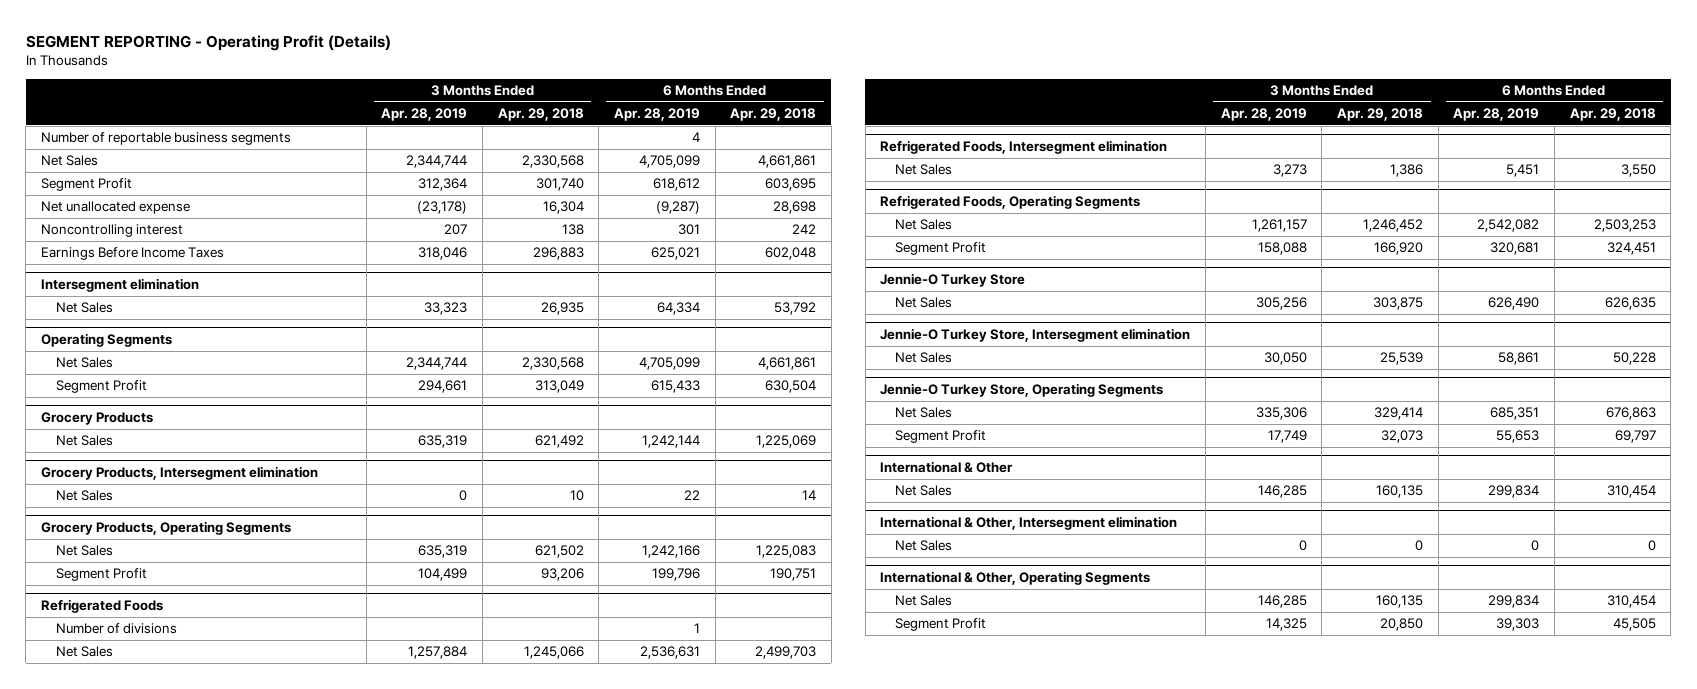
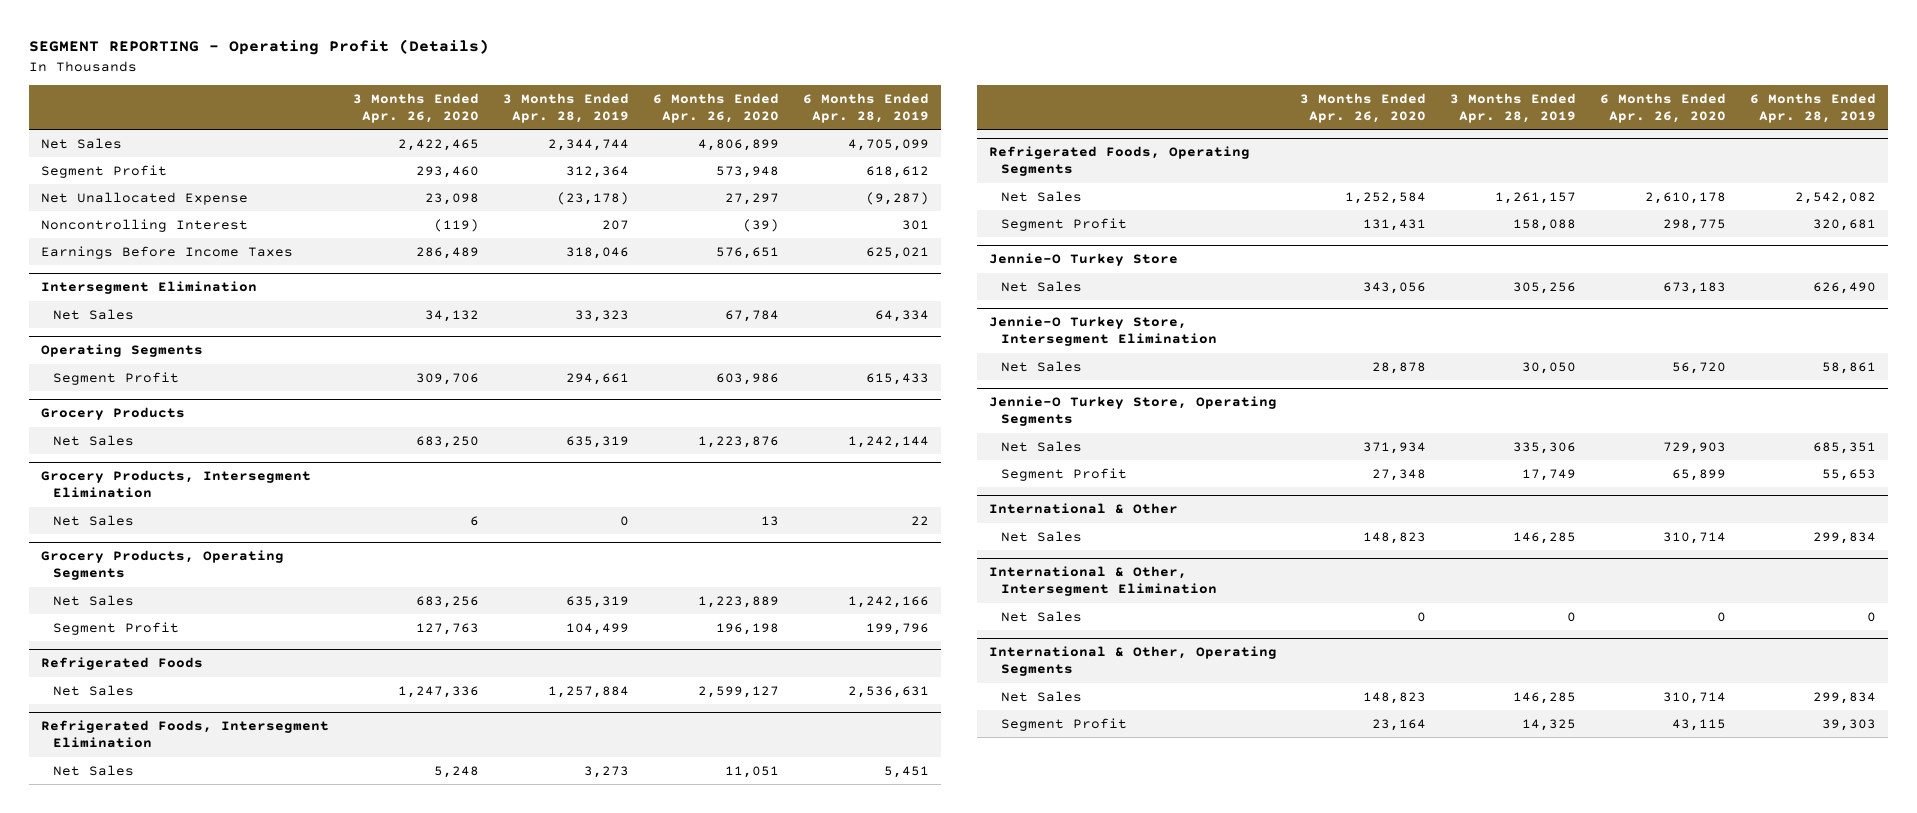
- | 3 Months Ended Apr. 28, 2019 | 3 Months Ended Apr. 29, 2018 | 6 Months Ended Apr. 28, 2019 | 6 Months Ended Apr. 29, 2018
+ | 3 Months Ended Apr. 26, 2020 | 3 Months Ended Apr. 28, 2019 | 6 Months Ended Apr. 26, 2020 | 6 Months Ended Apr. 28, 2019
- Number of reportable business segments | | | 4 |
- Net unallocated expense | (23,178) | 16,304 | (9,287) | 28,698
- Noncontrolling interest | 207 | 138 | 301 | 242
+ Net Unallocated Expense | 23,098 | (23,178) | 27,297 | (9,287)
+ Noncontrolling Interest | (119) | 207 | (39) | 301
- Intersegment elimination
+ Intersegment Elimination
@ Operating Segments
- Net Sales | 2,344,744 | 2,330,568 | 4,705,099 | 4,661,861
- Grocery Products, Intersegment elimination
+ Grocery Products, Intersegment Elimination
@ Refrigerated Foods
- Number of divisions | | | 1 |
- Refrigerated Foods, Intersegment elimination
+ Refrigerated Foods, Intersegment Elimination
- Jennie-O Turkey Store, Intersegment elimination
+ Jennie-O Turkey Store, Intersegment Elimination
- International & Other, Intersegment elimination
+ International & Other, Intersegment Elimination

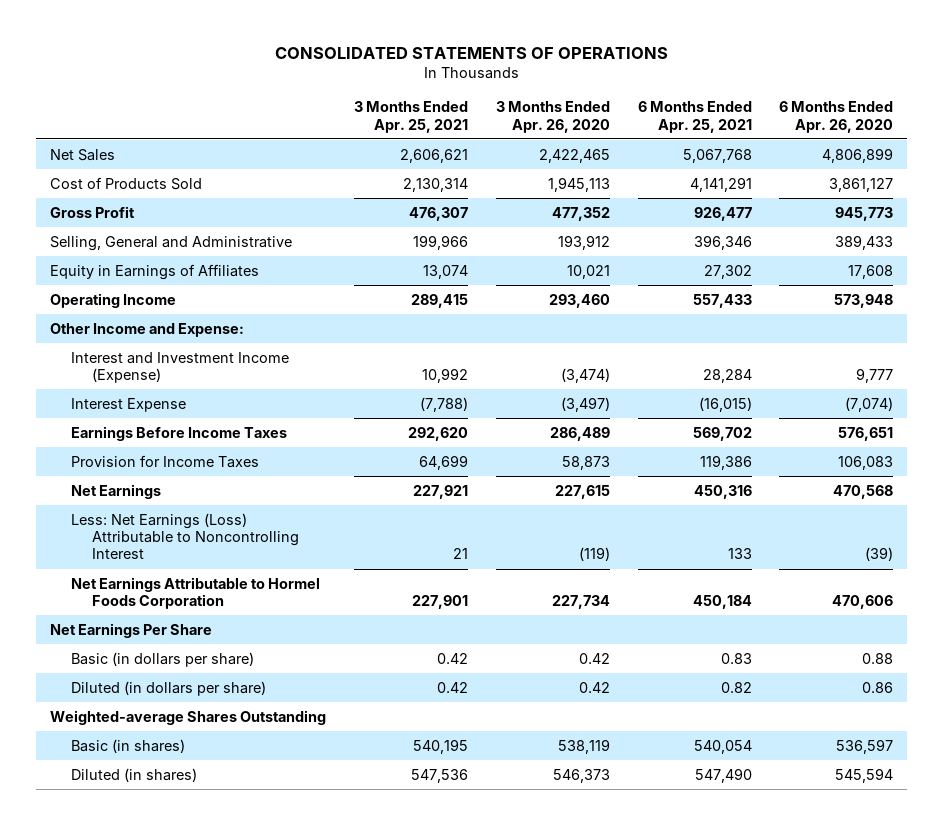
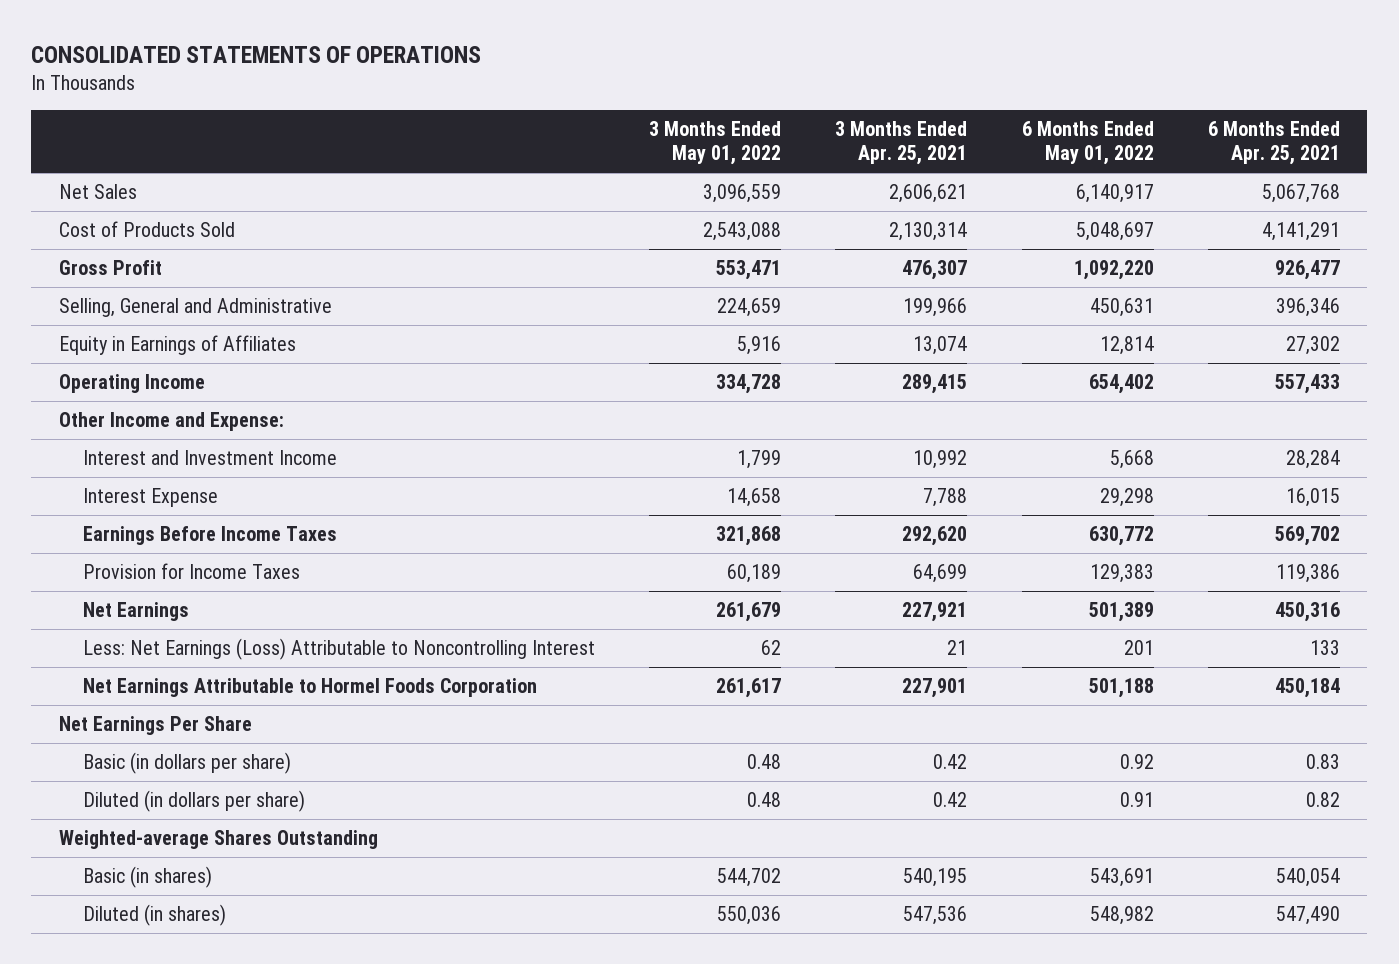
- | 3 Months Ended Apr. 25, 2021 | 3 Months Ended Apr. 26, 2020 | 6 Months Ended Apr. 25, 2021 | 6 Months Ended Apr. 26, 2020
+ | 3 Months Ended May 01, 2022 | 3 Months Ended Apr. 25, 2021 | 6 Months Ended May 01, 2022 | 6 Months Ended Apr. 25, 2021
- Interest and Investment Income (Expense) | 10,992 | (3,474) | 28,284 | 9,777
- Interest Expense | (7,788) | (3,497) | (16,015) | (7,074)
+ Interest and Investment Income | 1,799 | 10,992 | 5,668 | 28,284
+ Interest Expense | 14,658 | 7,788 | 29,298 | 16,015

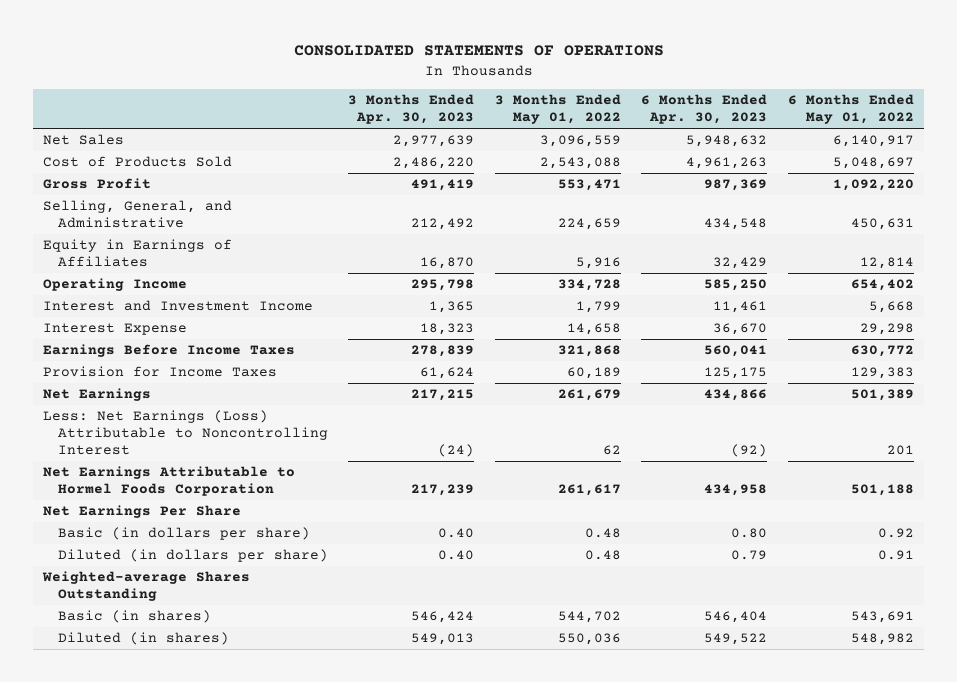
- | 3 Months Ended May 01, 2022 | 3 Months Ended Apr. 25, 2021 | 6 Months Ended May 01, 2022 | 6 Months Ended Apr. 25, 2021
+ | 3 Months Ended Apr. 30, 2023 | 3 Months Ended May 01, 2022 | 6 Months Ended Apr. 30, 2023 | 6 Months Ended May 01, 2022
- Selling, General and Administrative | 224,659 | 199,966 | 450,631 | 396,346
+ Selling, General, and Administrative | 212,492 | 224,659 | 434,548 | 450,631
- Other Income and Expense:

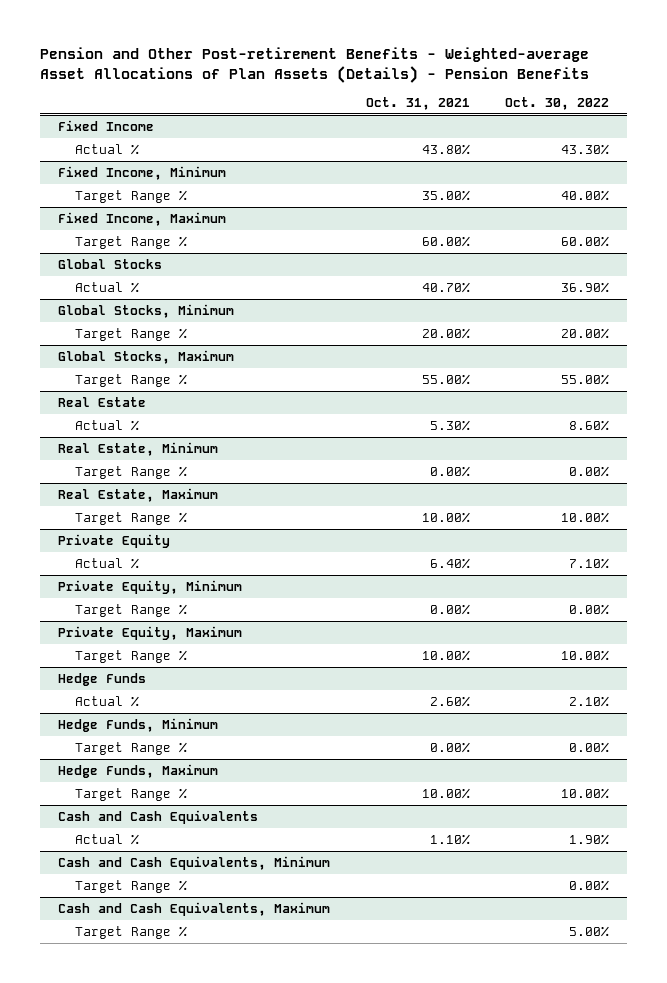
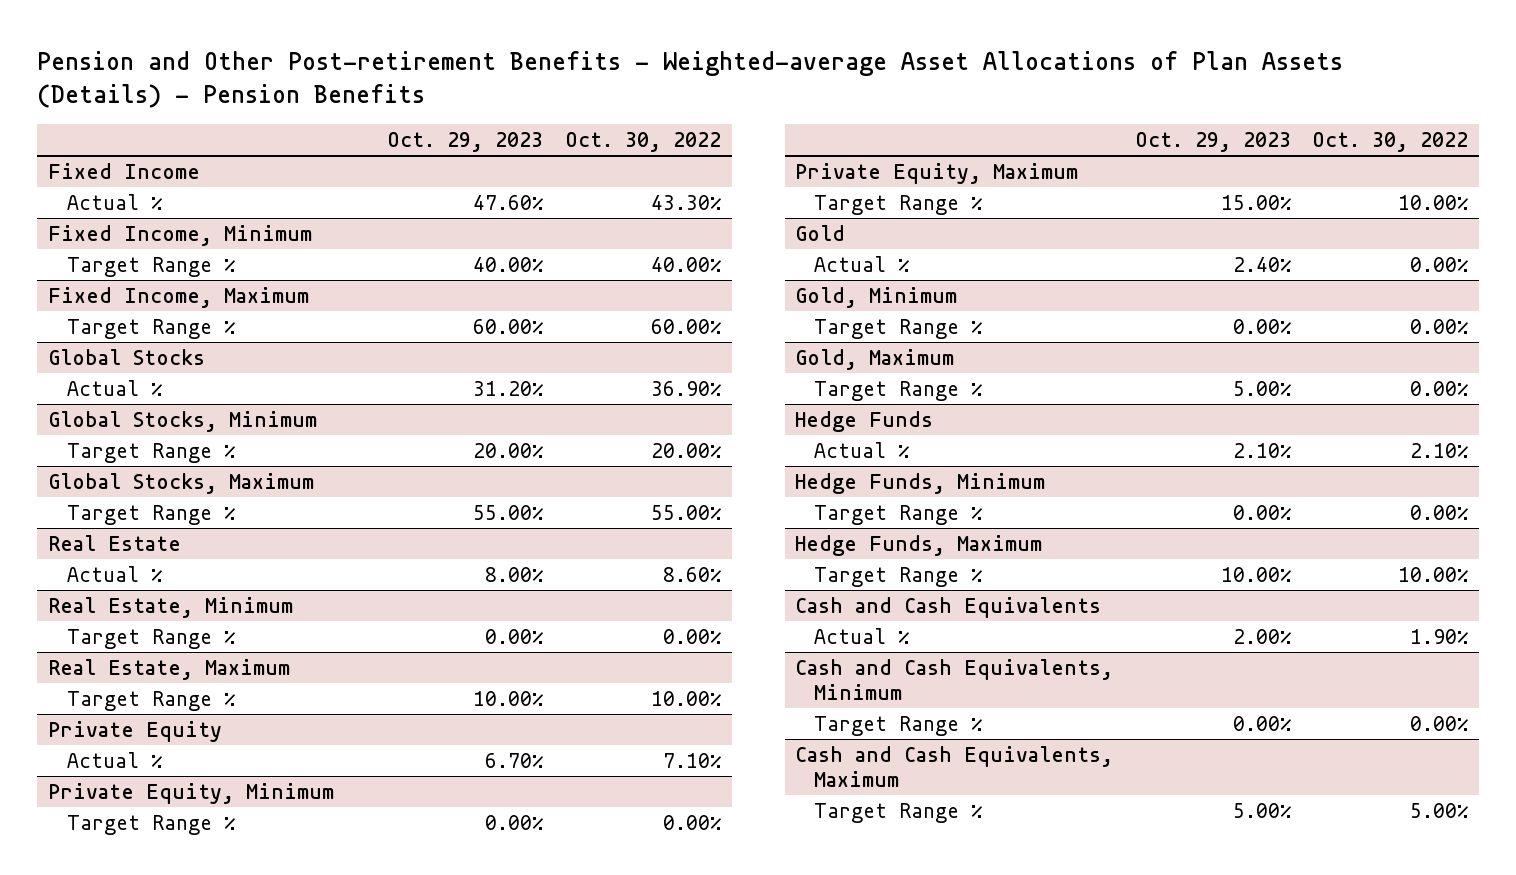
- | Oct. 31, 2021 | Oct. 30, 2022
+ | Oct. 29, 2023 | Oct. 30, 2022
+ Gold
+ Actual % | 2.40% | 0.00%
+ Gold, Minimum
+ Target Range % | 0.00% | 0.00%
+ Gold, Maximum
+ Target Range % | 5.00% | 0.00%

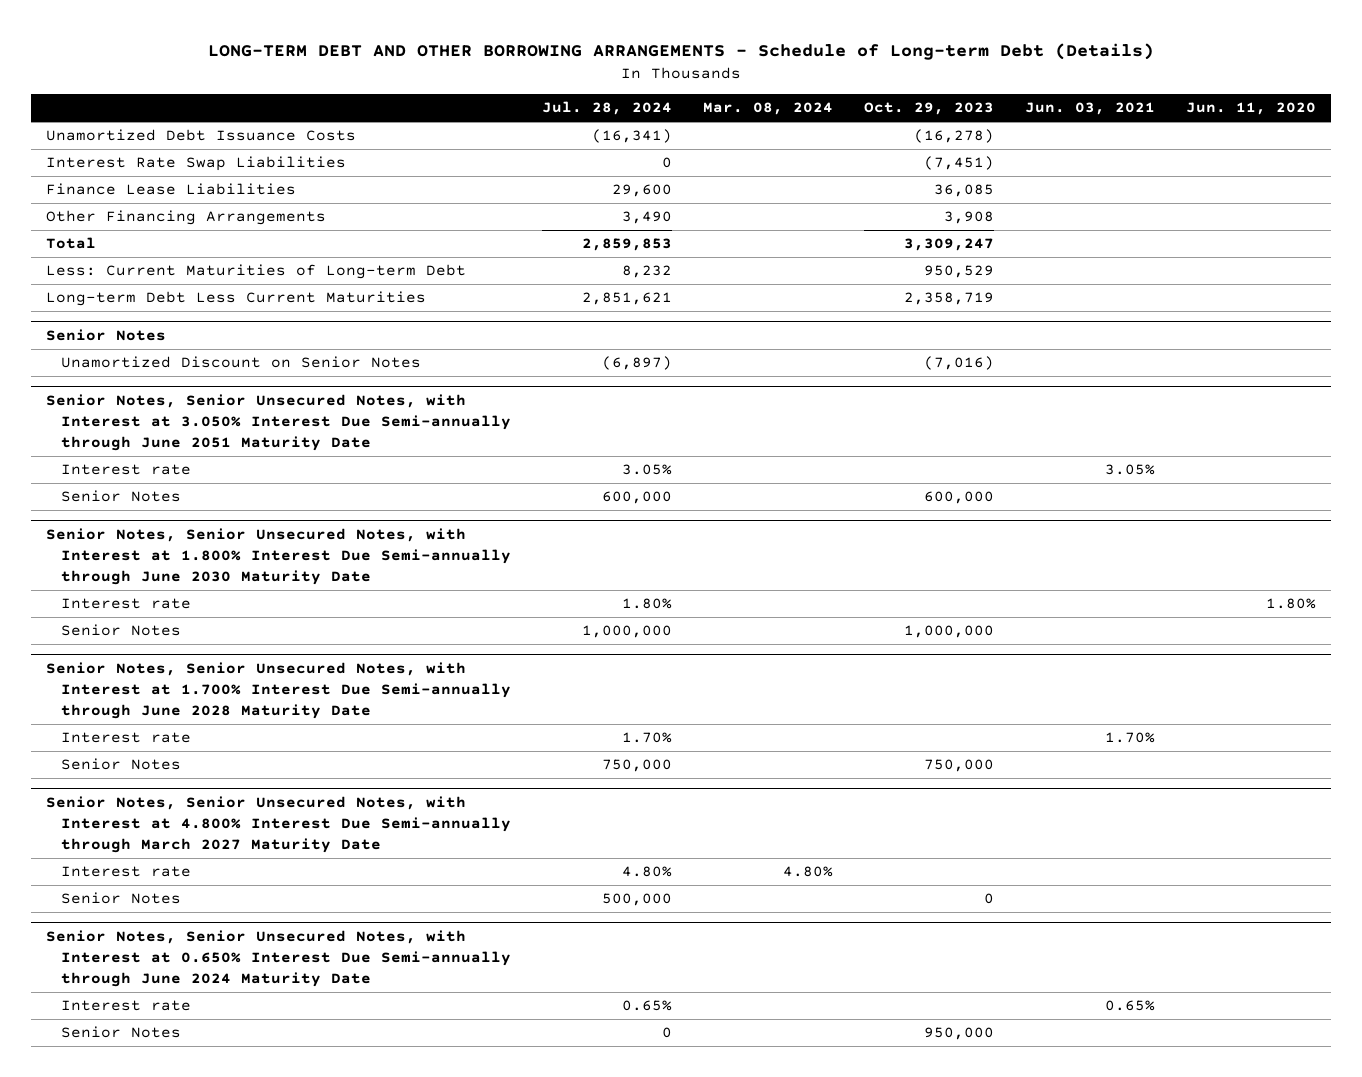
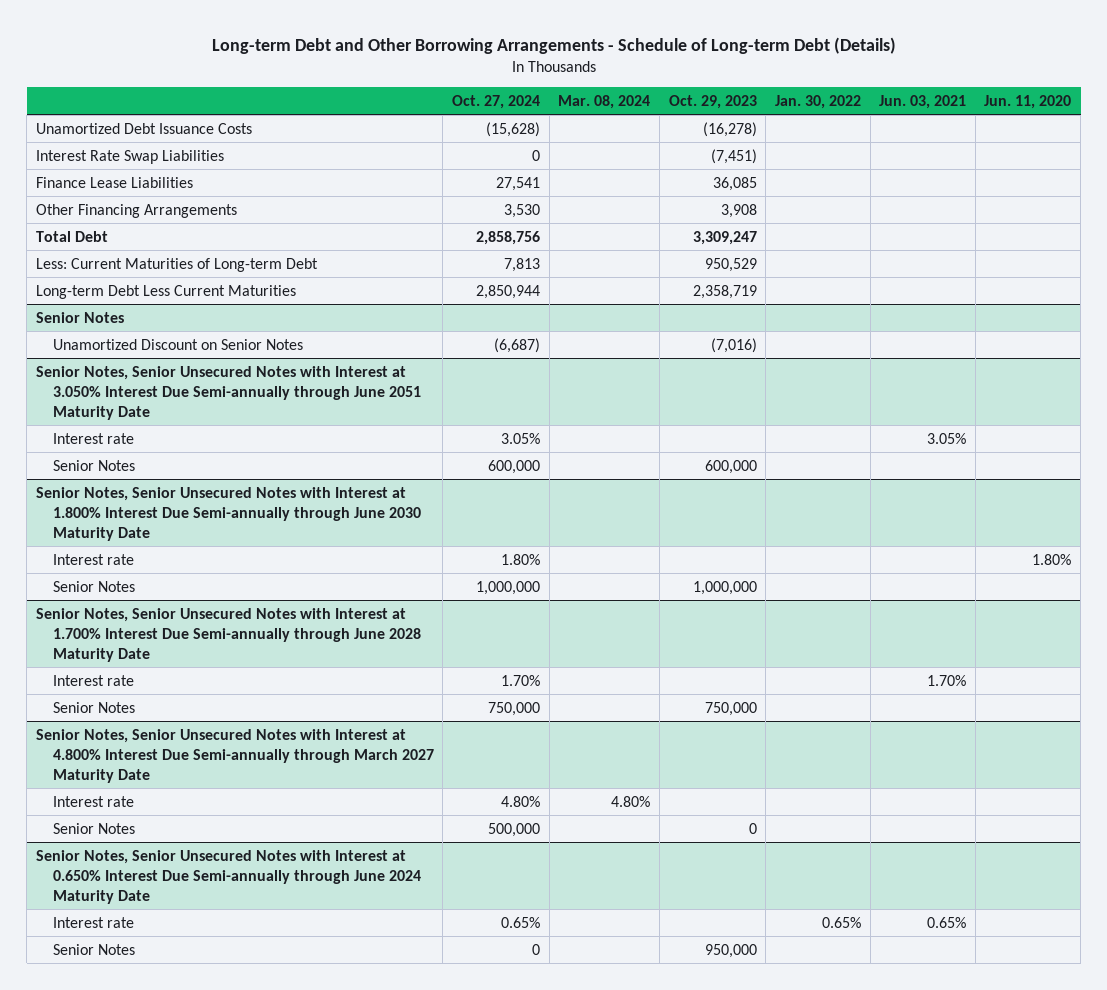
- LONG-TERM DEBT AND OTHER BORROWING ARRANGEMENTS - Schedule of Long-term Debt (Details)
+ Long-term Debt and Other Borrowing Arrangements - Schedule of Long-term Debt (Details)
- | Jul. 28, 2024 | Mar. 08, 2024 | Oct. 29, 2023 | Jun. 03, 2021 | Jun. 11, 2020
+ | Oct. 27, 2024 | Mar. 08, 2024 | Oct. 29, 2023 | Jan. 30, 2022 | Jun. 03, 2021 | Jun. 11, 2020
- Total | 2,859,853 | | 3,309,247 | |
+ Total Debt | 2,858,756 | | 3,309,247 | | |
- Senior Notes, Senior Unsecured Notes, with Interest at 3.050% Interest Due Semi-annually through June 2051 Maturity Date
+ Senior Notes, Senior Unsecured Notes with Interest at 3.050% Interest Due Semi-annually through June 2051 Maturity Date
- Senior Notes, Senior Unsecured Notes, with Interest at 1.800% Interest Due Semi-annually through June 2030 Maturity Date
+ Senior Notes, Senior Unsecured Notes with Interest at 1.800% Interest Due Semi-annually through June 2030 Maturity Date
- Senior Notes, Senior Unsecured Notes, with Interest at 1.700% Interest Due Semi-annually through June 2028 Maturity Date
+ Senior Notes, Senior Unsecured Notes with Interest at 1.700% Interest Due Semi-annually through June 2028 Maturity Date
- Senior Notes, Senior Unsecured Notes, with Interest at 4.800% Interest Due Semi-annually through March 2027 Maturity Date
+ Senior Notes, Senior Unsecured Notes with Interest at 4.800% Interest Due Semi-annually through March 2027 Maturity Date
- Senior Notes, Senior Unsecured Notes, with Interest at 0.650% Interest Due Semi-annually through June 2024 Maturity Date
+ Senior Notes, Senior Unsecured Notes with Interest at 0.650% Interest Due Semi-annually through June 2024 Maturity Date

